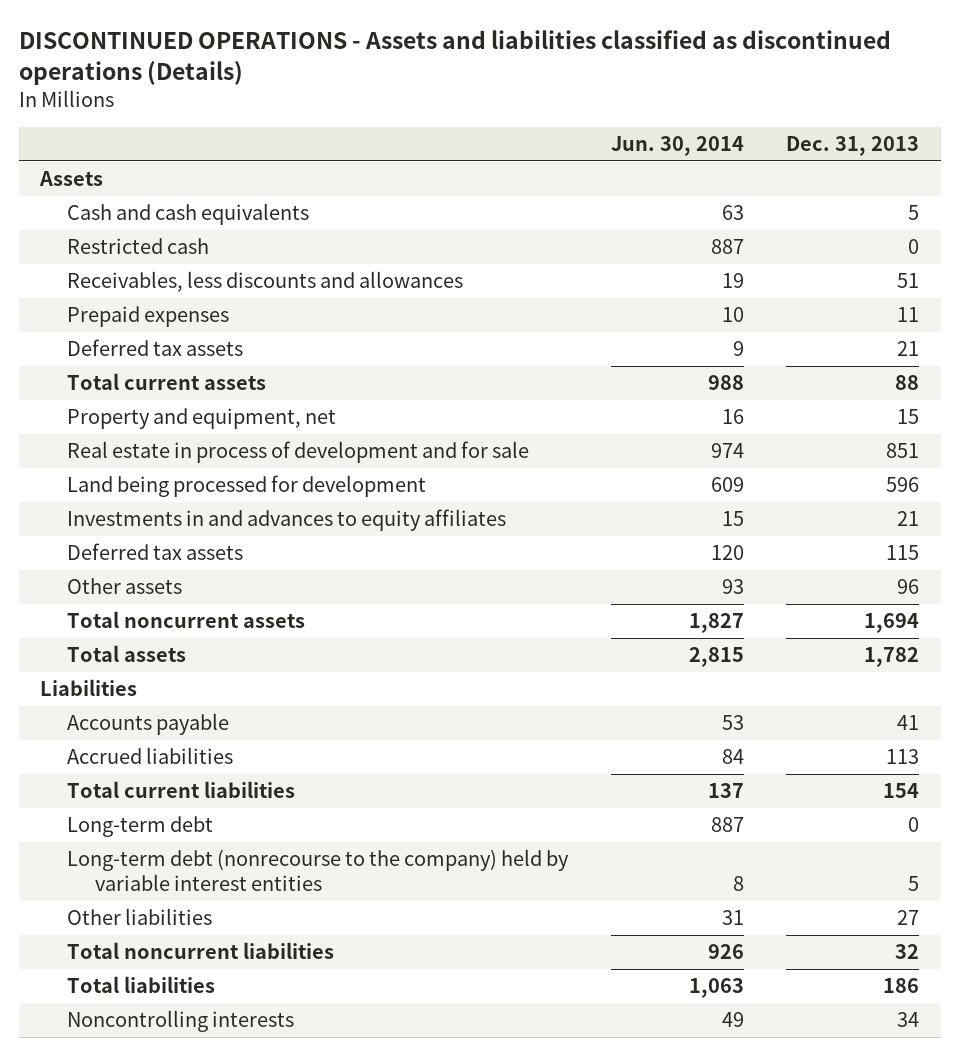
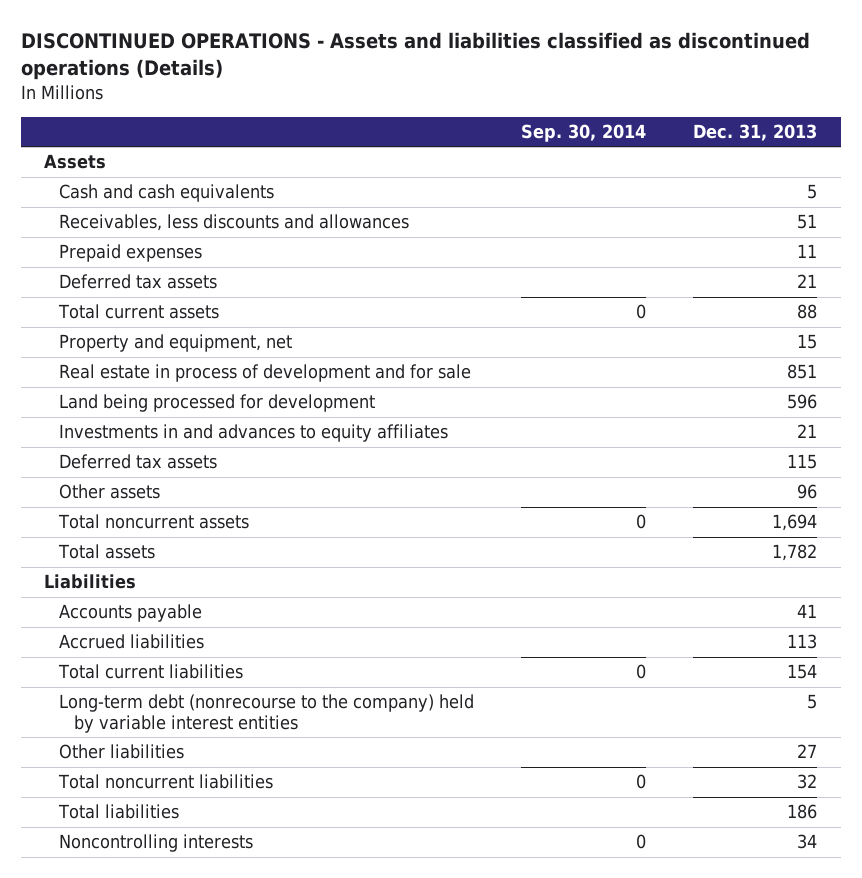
- | Jun. 30, 2014 | Dec. 31, 2013
+ | Sep. 30, 2014 | Dec. 31, 2013
- Restricted cash | 887 | 0
- Long-term debt | 887 | 0

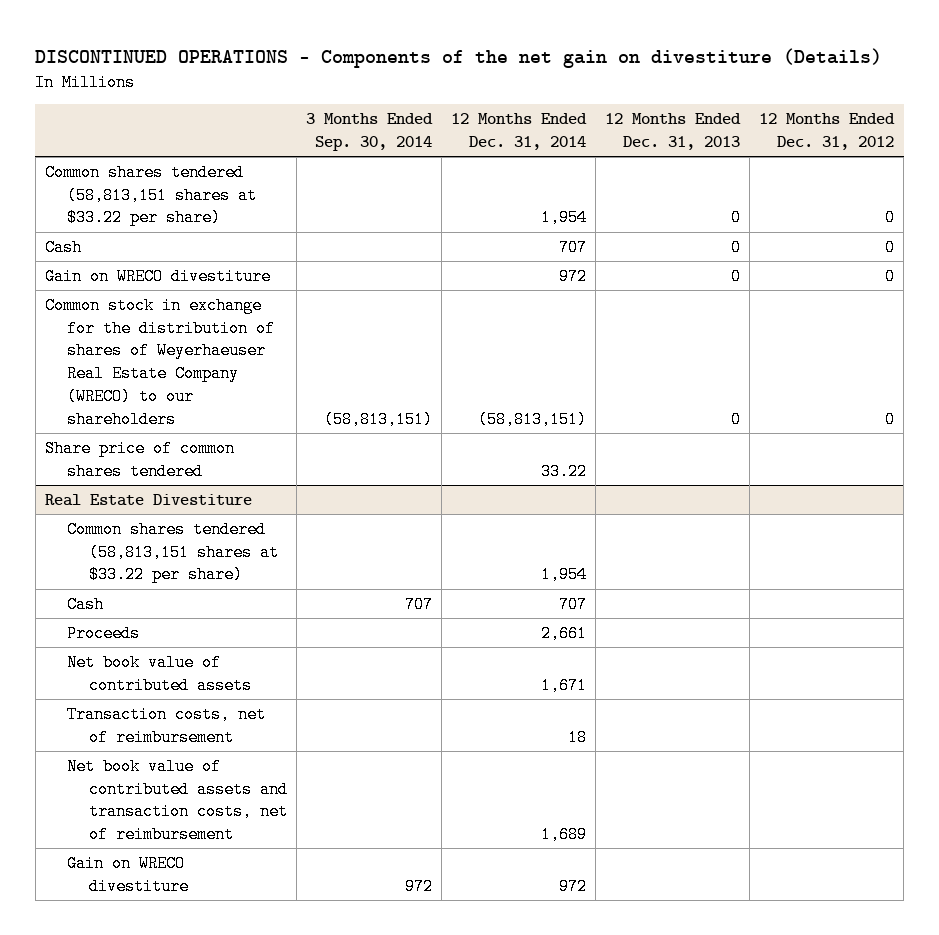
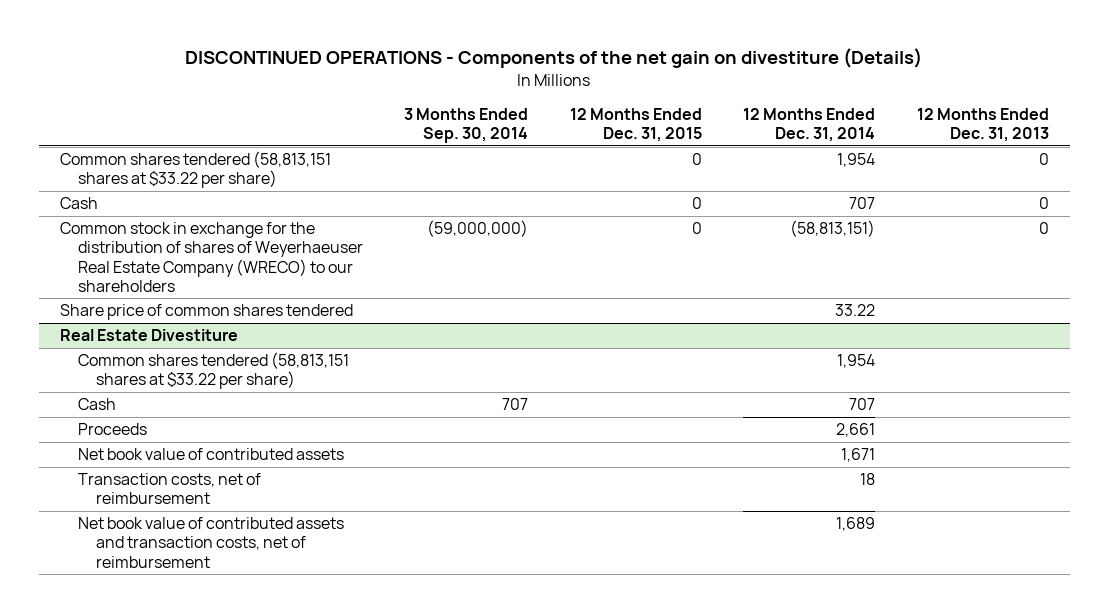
- | 3 Months Ended Sep. 30, 2014 | 12 Months Ended Dec. 31, 2014 | 12 Months Ended Dec. 31, 2013 | 12 Months Ended Dec. 31, 2012
+ | 3 Months Ended Sep. 30, 2014 | 12 Months Ended Dec. 31, 2015 | 12 Months Ended Dec. 31, 2014 | 12 Months Ended Dec. 31, 2013
- Gain on WRECO divestiture | | 972 | 0 | 0
- Common stock in exchange for the distribution of shares of Weyerhaeuser Real Estate Company (WRECO) to our shareholders | (58,813,151) | (58,813,151) | 0 | 0
+ Common stock in exchange for the distribution of shares of Weyerhaeuser Real Estate Company (WRECO) to our shareholders | (59,000,000) | 0 | (58,813,151) | 0
@ Real Estate Divestiture
- Gain on WRECO divestiture | 972 | 972 | |

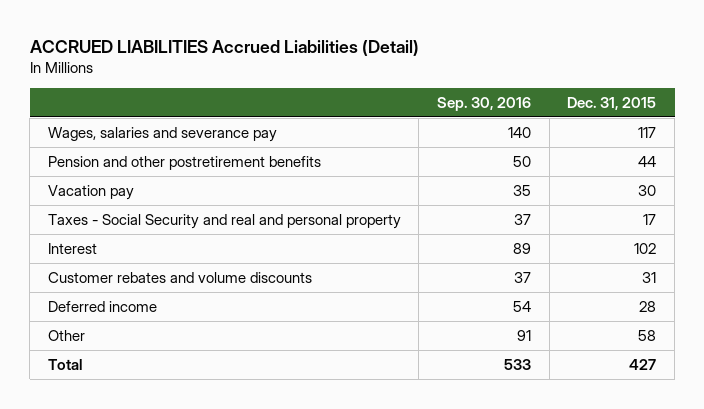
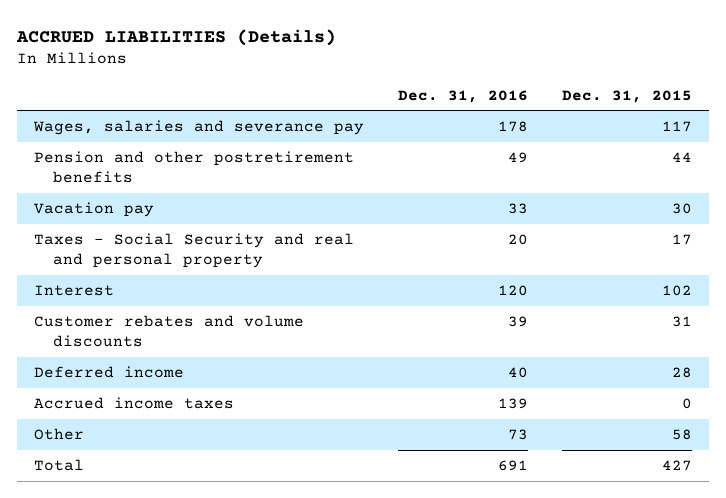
- ACCRUED LIABILITIES Accrued Liabilities (Detail)
+ ACCRUED LIABILITIES (Details)
- | Sep. 30, 2016 | Dec. 31, 2015
+ | Dec. 31, 2016 | Dec. 31, 2015
+ Accrued income taxes | 139 | 0

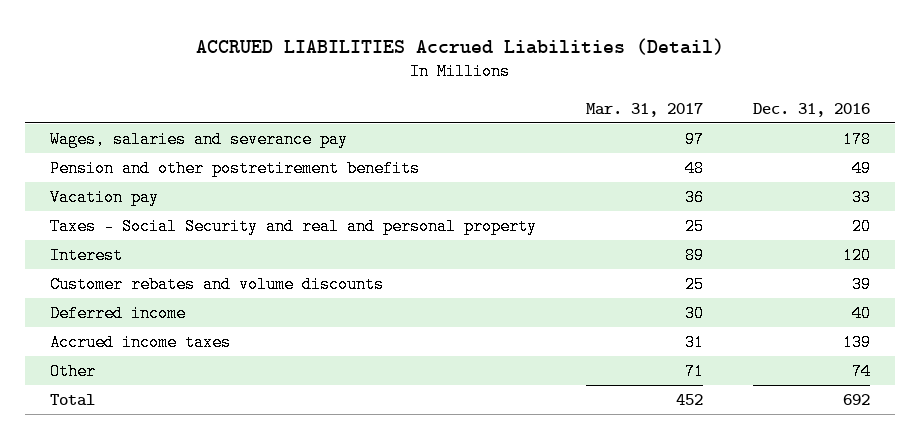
- ACCRUED LIABILITIES (Details)
+ ACCRUED LIABILITIES Accrued Liabilities (Detail)
- | Dec. 31, 2016 | Dec. 31, 2015
+ | Mar. 31, 2017 | Dec. 31, 2016
- Other | 73 | 58
- Total | 691 | 427
+ Other | 71 | 74
+ Total | 452 | 692

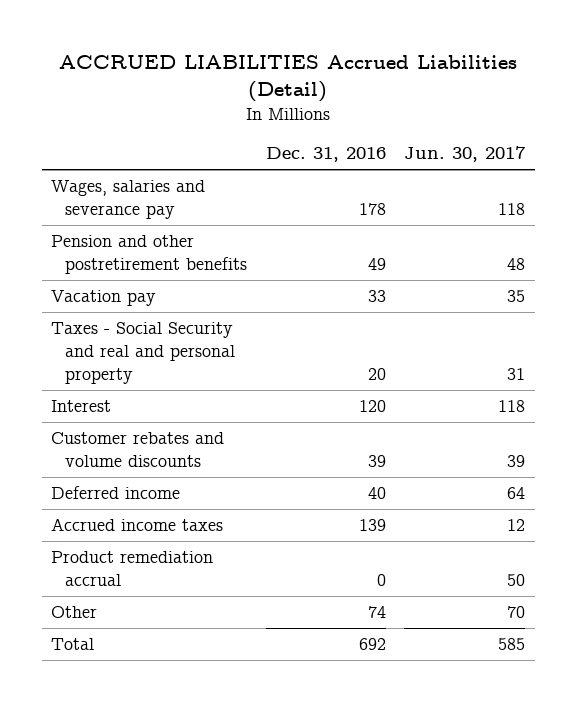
- | Mar. 31, 2017 | Dec. 31, 2016
+ | Dec. 31, 2016 | Jun. 30, 2017
+ Product remediation accrual | 0 | 50

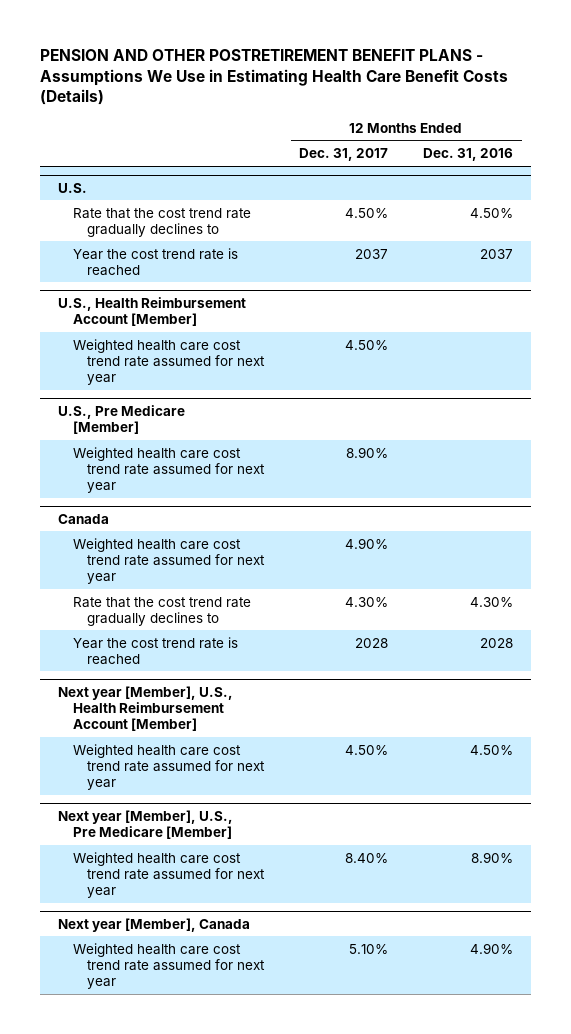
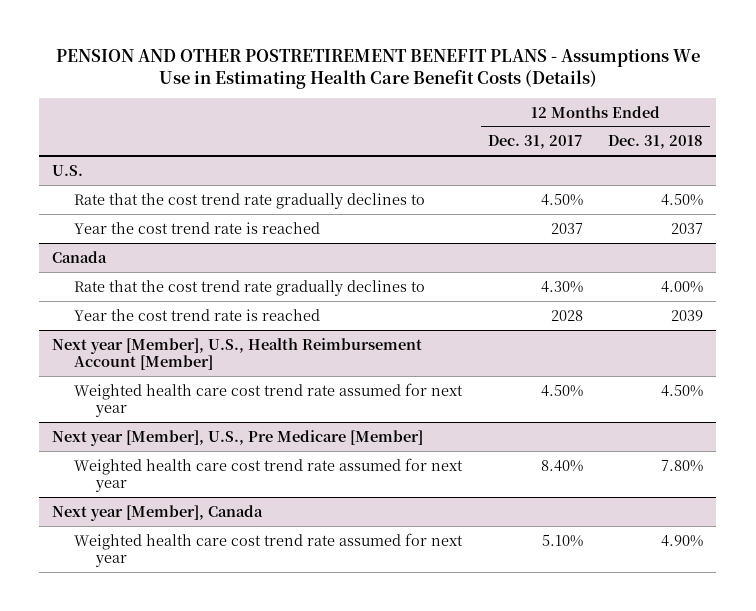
- | 12 Months Ended Dec. 31, 2017 | 12 Months Ended Dec. 31, 2016
+ | 12 Months Ended Dec. 31, 2017 | 12 Months Ended Dec. 31, 2018
- U.S., Health Reimbursement Account [Member]
- Weighted health care cost trend rate assumed for next year | 4.50% |
- U.S., Pre Medicare [Member]
- Weighted health care cost trend rate assumed for next year | 8.90% |
@ Canada
- Weighted health care cost trend rate assumed for next year | 4.90% |

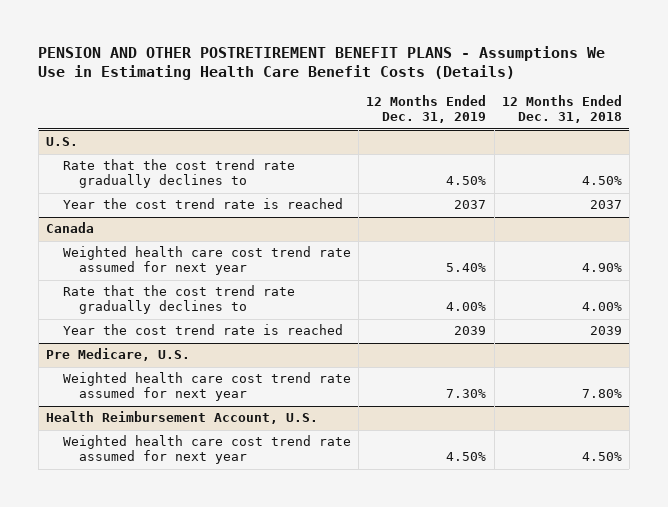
- | 12 Months Ended Dec. 31, 2017 | 12 Months Ended Dec. 31, 2018
+ | 12 Months Ended Dec. 31, 2019 | 12 Months Ended Dec. 31, 2018
@ Canada
+ Weighted health care cost trend rate assumed for next year | 5.40% | 4.90%
- Next year [Member], U.S., Health Reimbursement Account [Member]
- Weighted health care cost trend rate assumed for next year | 4.50% | 4.50%
- Next year [Member], U.S., Pre Medicare [Member]
+ Pre Medicare, U.S.
- Next year [Member], Canada
- Weighted health care cost trend rate assumed for next year | 5.10% | 4.90%
+ Health Reimbursement Account, U.S.
+ Weighted health care cost trend rate assumed for next year | 4.50% | 4.50%

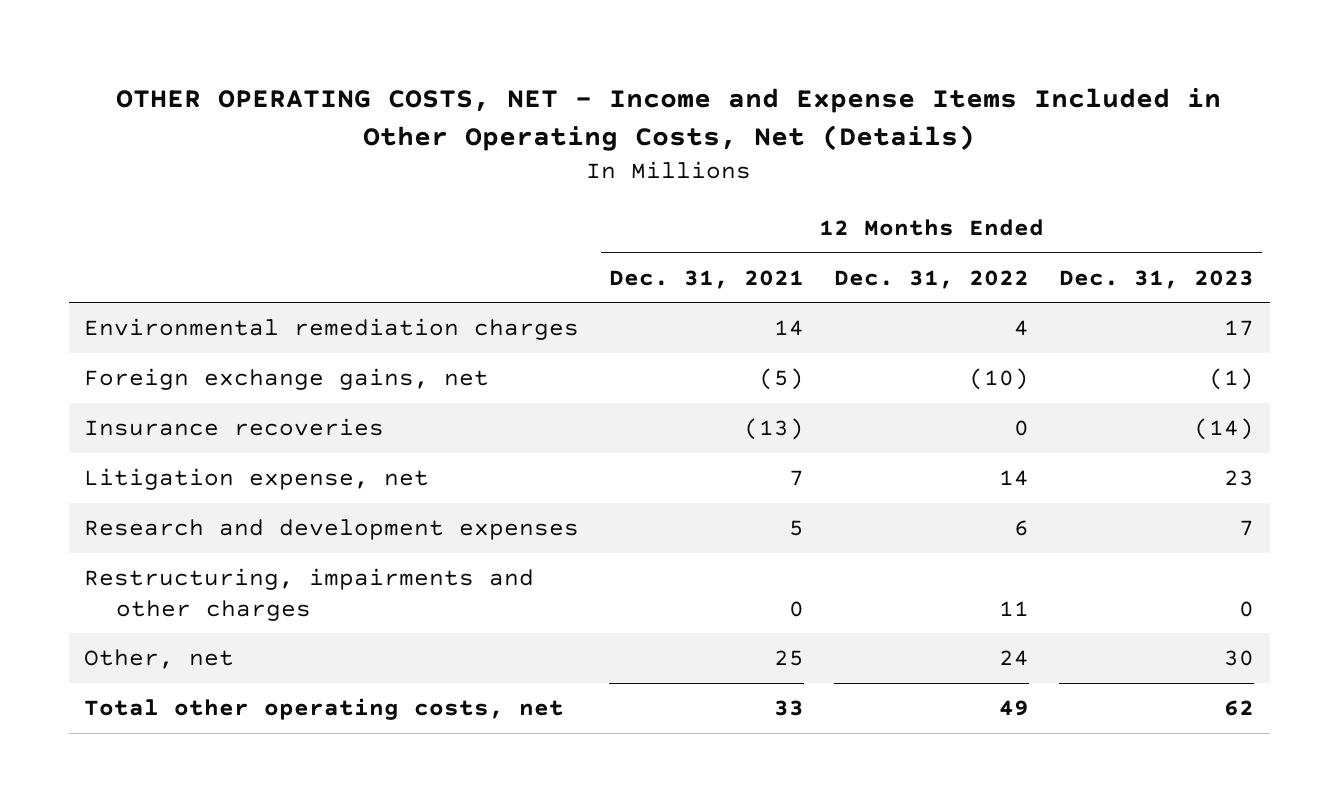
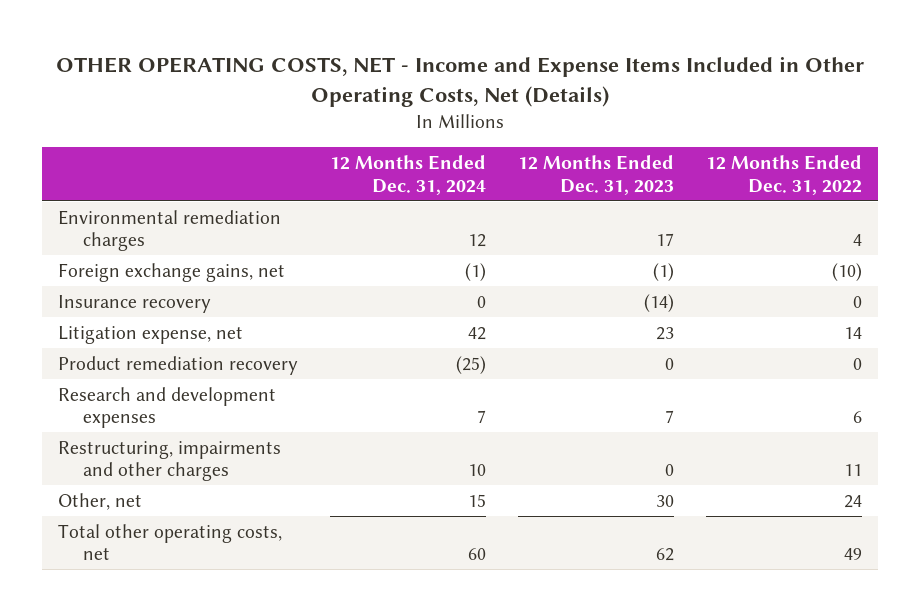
- | 12 Months Ended Dec. 31, 2021 | 12 Months Ended Dec. 31, 2022 | 12 Months Ended Dec. 31, 2023
+ | 12 Months Ended Dec. 31, 2024 | 12 Months Ended Dec. 31, 2023 | 12 Months Ended Dec. 31, 2022
- Insurance recoveries | (13) | 0 | (14)
+ Insurance recovery | 0 | (14) | 0
+ Product remediation recovery | (25) | 0 | 0

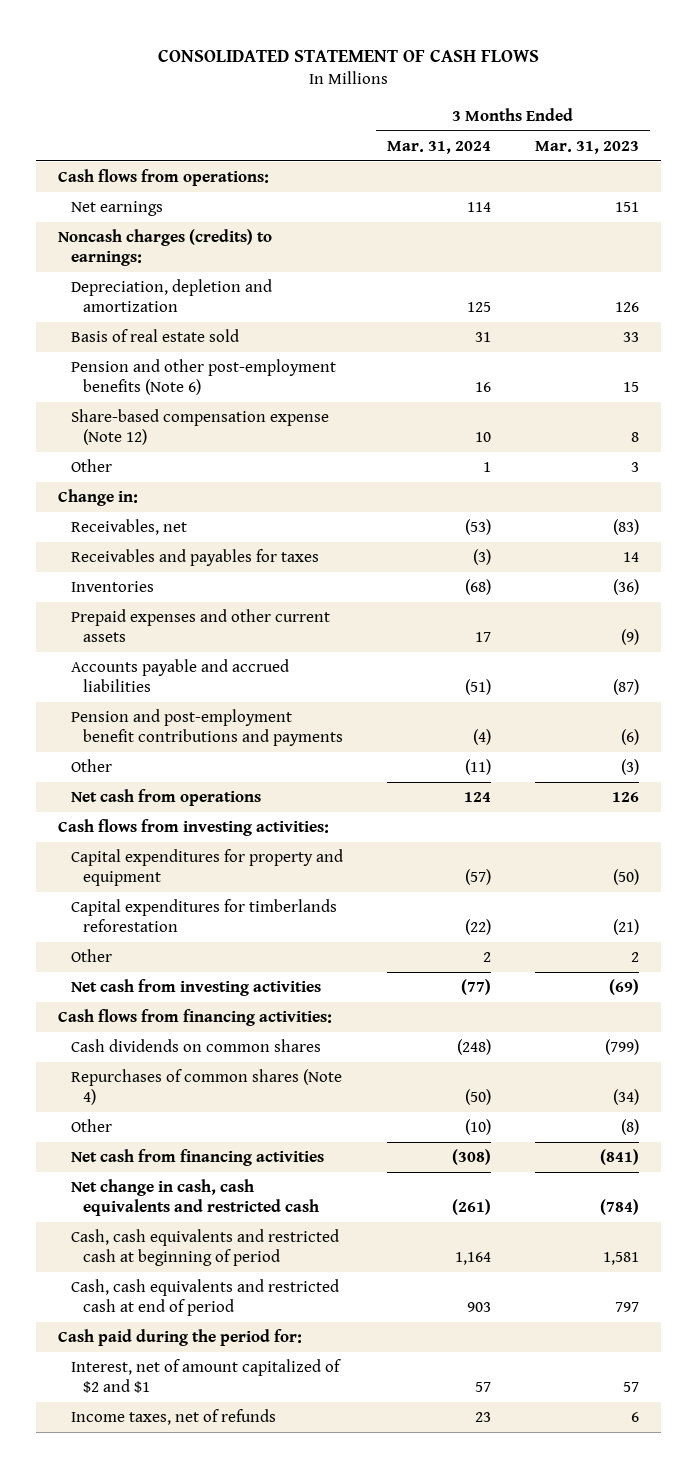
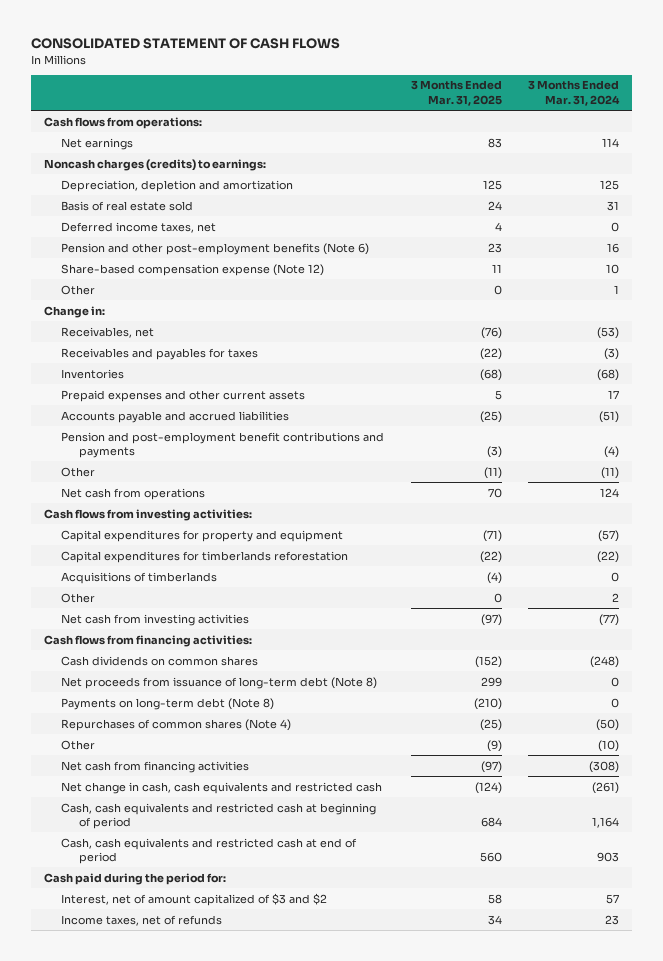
- | 3 Months Ended Mar. 31, 2024 | 3 Months Ended Mar. 31, 2023
+ | 3 Months Ended Mar. 31, 2025 | 3 Months Ended Mar. 31, 2024
+ Deferred income taxes, net | 4 | 0
+ Acquisitions of timberlands | (4) | 0
+ Net proceeds from issuance of long-term debt (Note 8) | 299 | 0
+ Payments on long-term debt (Note 8) | (210) | 0
- Interest, net of amount capitalized of $2 and $1 | 57 | 57
+ Interest, net of amount capitalized of $3 and $2 | 58 | 57

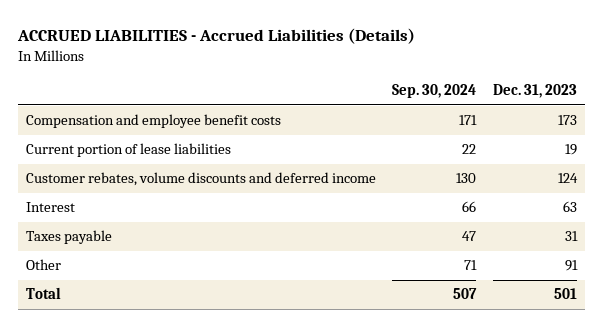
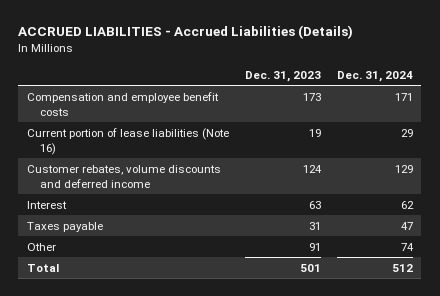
- | Sep. 30, 2024 | Dec. 31, 2023
+ | Dec. 31, 2023 | Dec. 31, 2024
- Current portion of lease liabilities | 22 | 19
+ Current portion of lease liabilities (Note 16) | 19 | 29

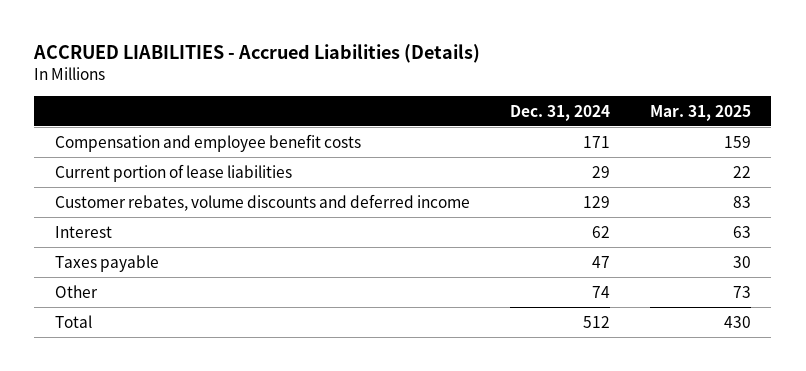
- | Dec. 31, 2023 | Dec. 31, 2024
+ | Dec. 31, 2024 | Mar. 31, 2025
- Current portion of lease liabilities (Note 16) | 19 | 29
+ Current portion of lease liabilities | 29 | 22

